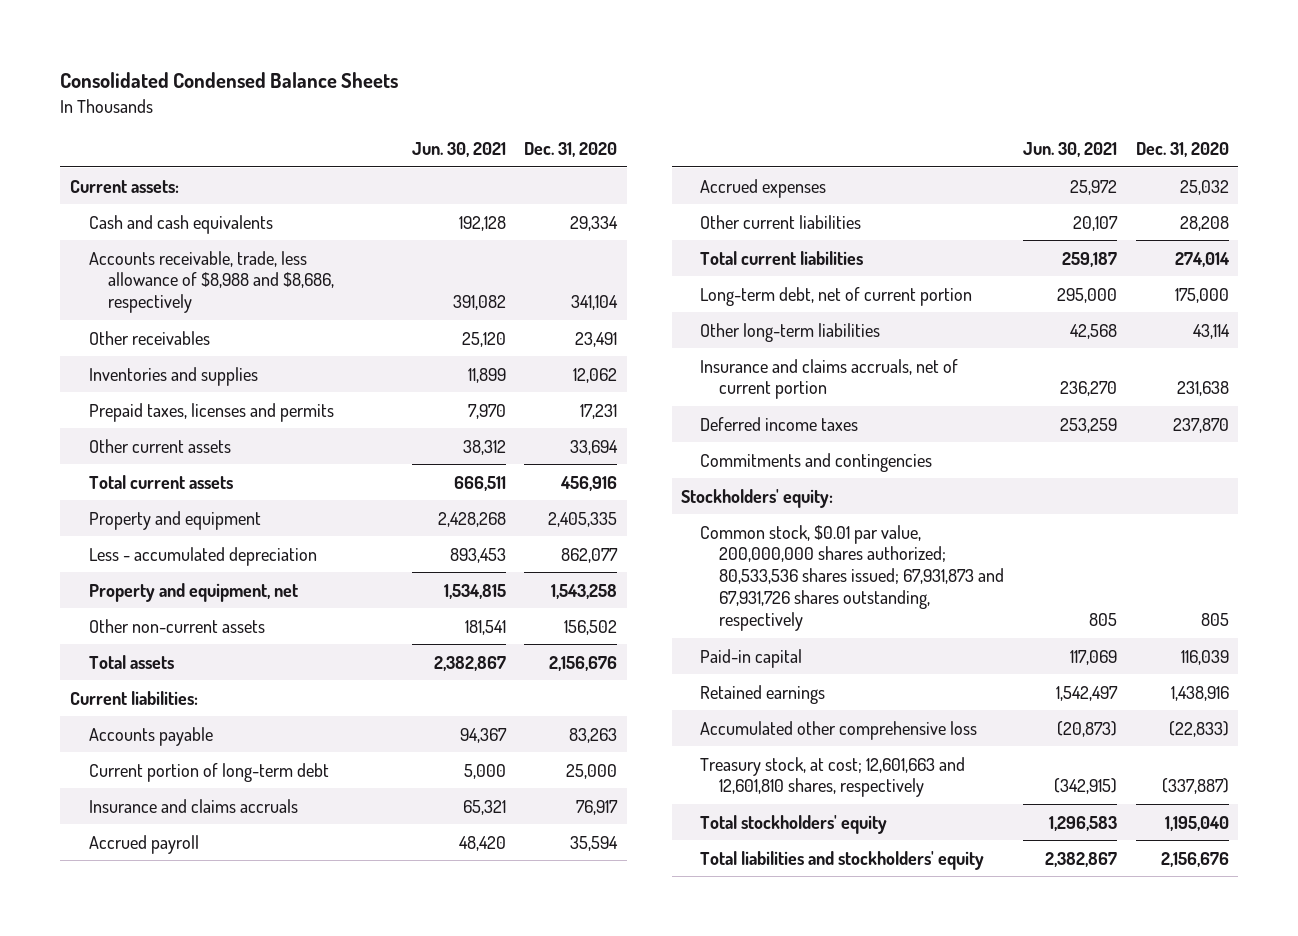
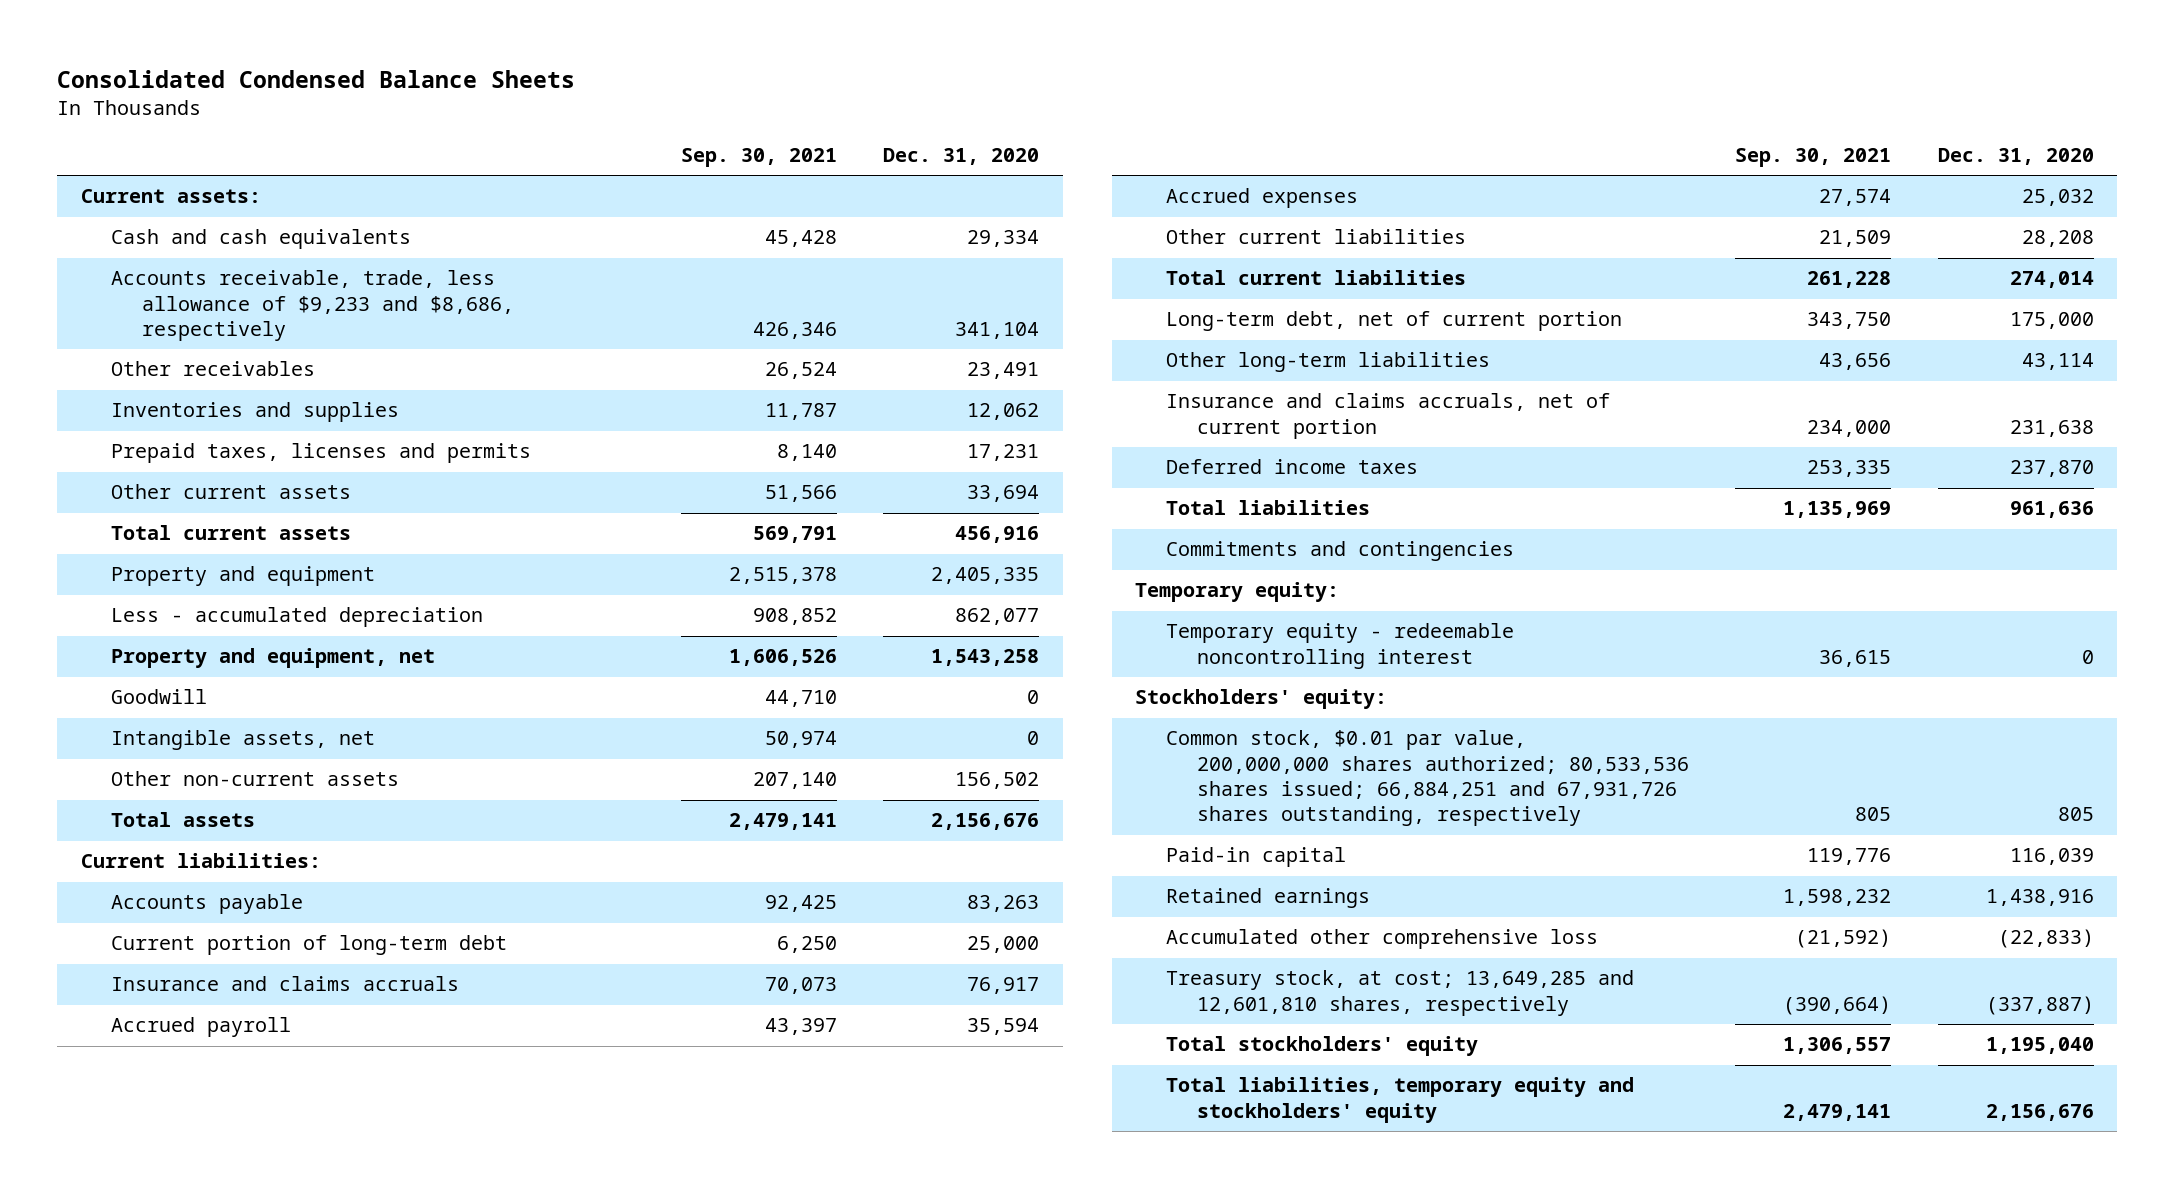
- | Jun. 30, 2021 | Dec. 31, 2020
+ | Sep. 30, 2021 | Dec. 31, 2020
- Accounts receivable, trade, less allowance of $8,988 and $8,686, respectively | 391,082 | 341,104
+ Accounts receivable, trade, less allowance of $9,233 and $8,686, respectively | 426,346 | 341,104
+ Goodwill | 44,710 | 0
+ Intangible assets, net | 50,974 | 0
+ Total liabilities | 1,135,969 | 961,636
+ Temporary equity:
+ Temporary equity - redeemable noncontrolling interest | 36,615 | 0
- Common stock, $0.01 par value, 200,000,000 shares authorized; 80,533,536 shares issued; 67,931,873 and 67,931,726 shares outstanding, respectively | 805 | 805
+ Common stock, $0.01 par value, 200,000,000 shares authorized; 80,533,536 shares issued; 66,884,251 and 67,931,726 shares outstanding, respectively | 805 | 805
- Treasury stock, at cost; 12,601,663 and 12,601,810 shares, respectively | (342,915) | (337,887)
+ Treasury stock, at cost; 13,649,285 and 12,601,810 shares, respectively | (390,664) | (337,887)
- Total liabilities and stockholders' equity | 2,382,867 | 2,156,676
+ Total liabilities, temporary equity and stockholders' equity | 2,479,141 | 2,156,676

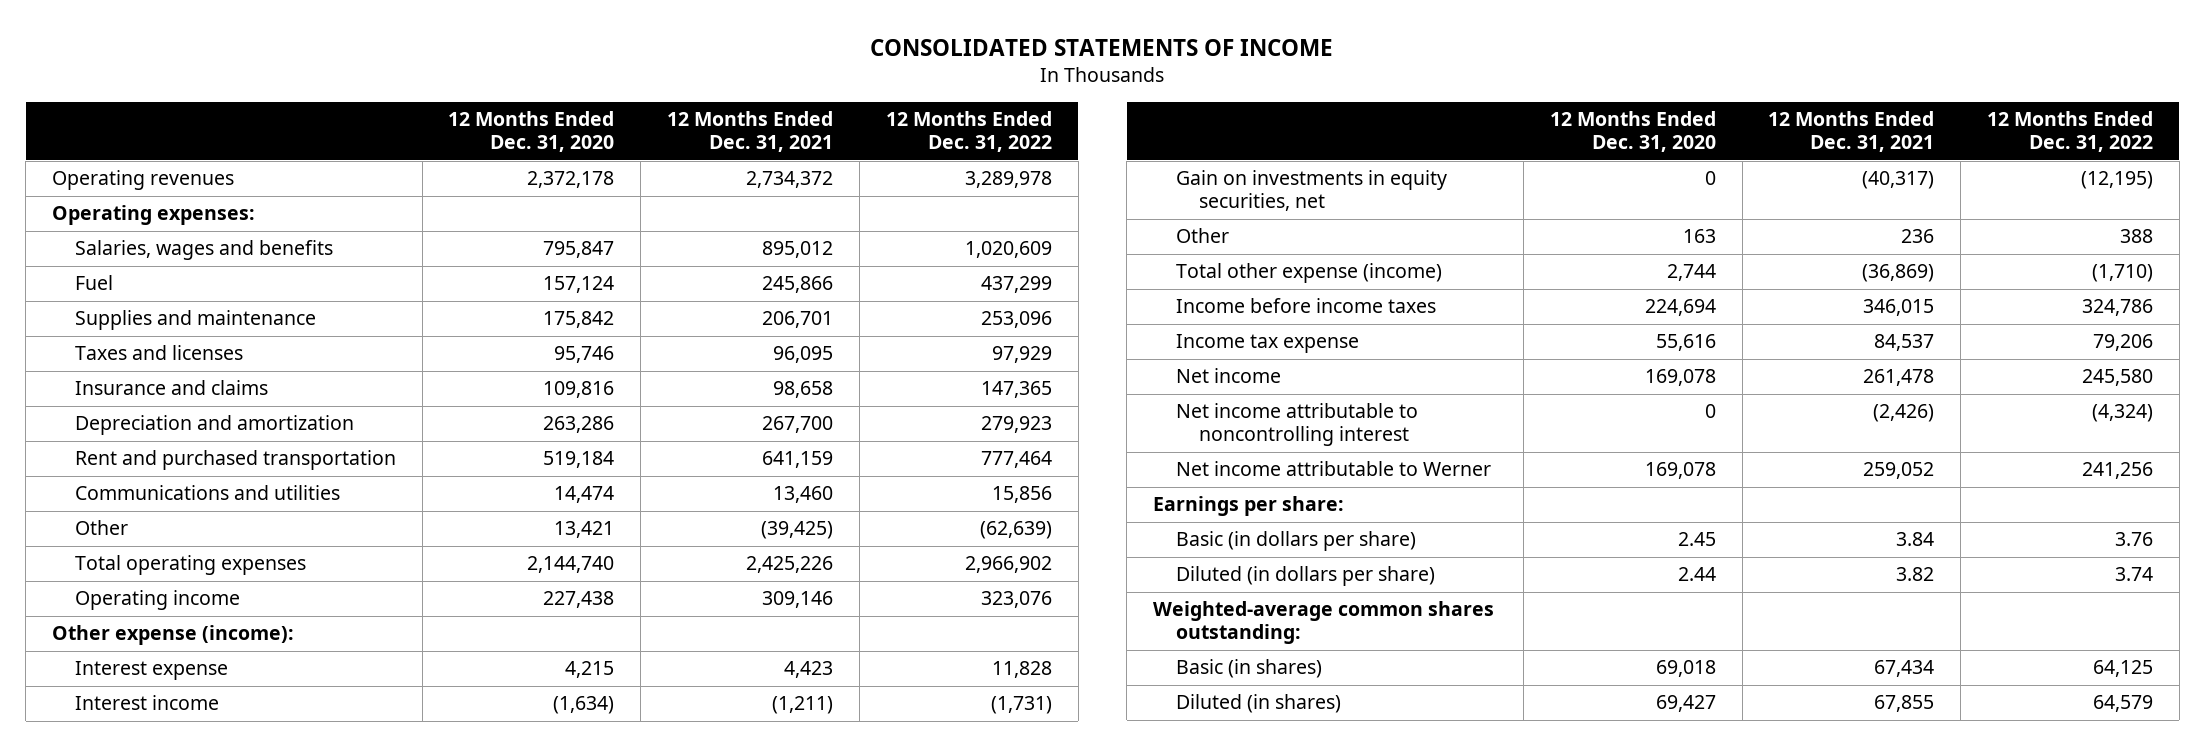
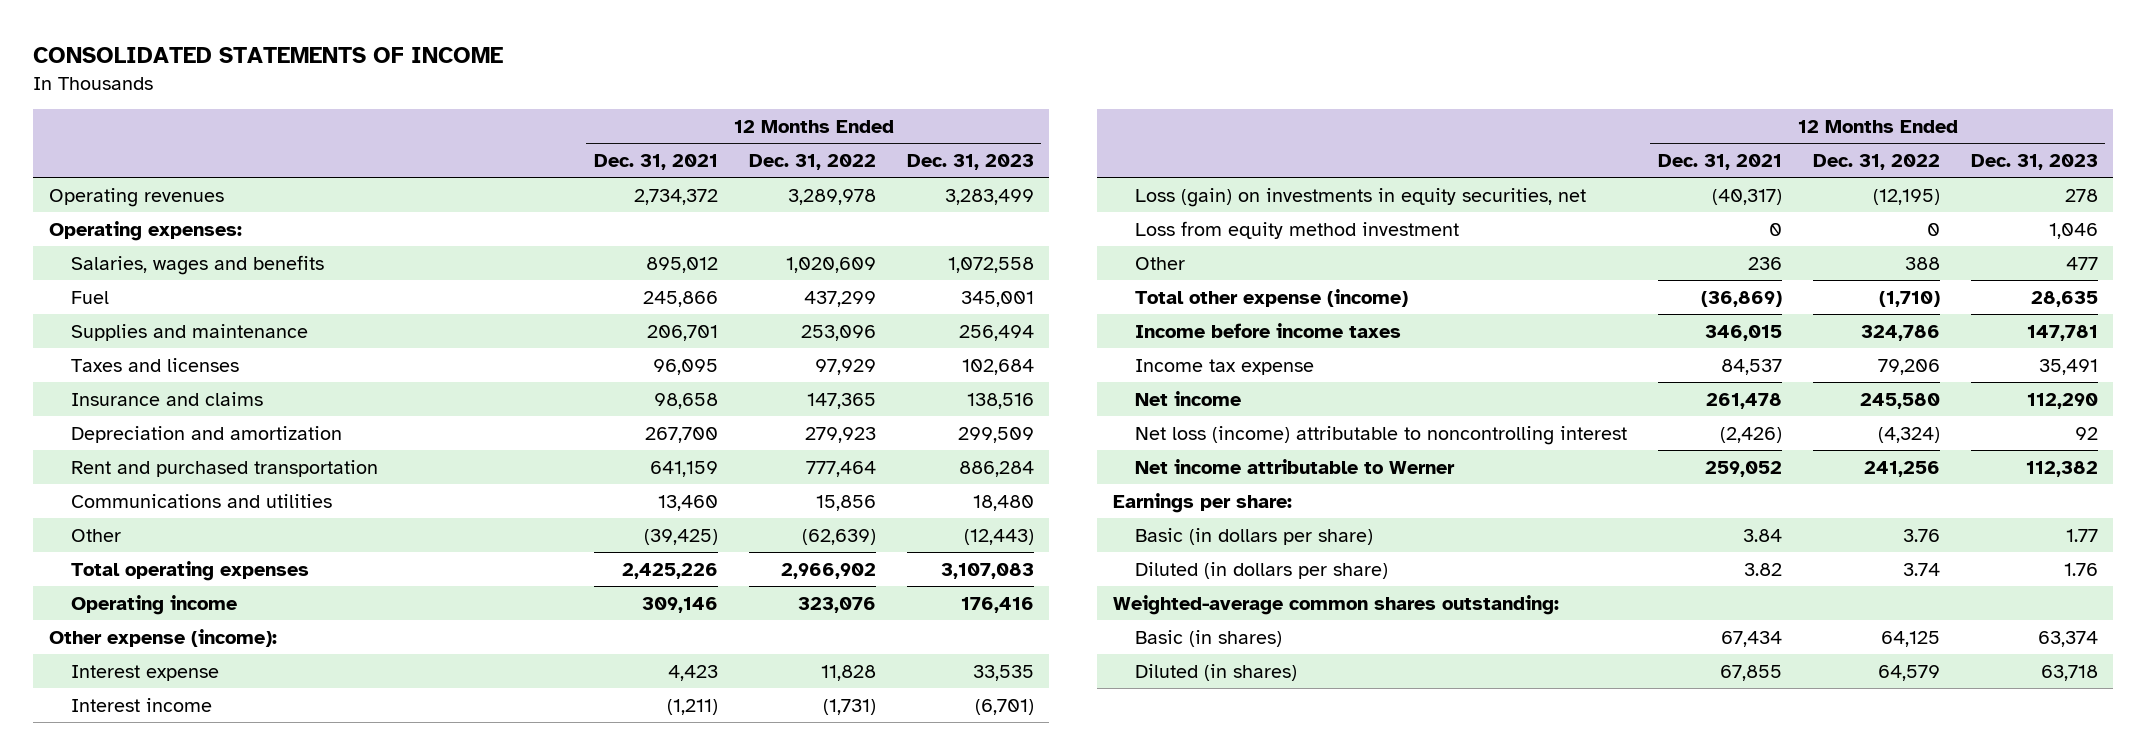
- | 12 Months Ended Dec. 31, 2020 | 12 Months Ended Dec. 31, 2021 | 12 Months Ended Dec. 31, 2022
+ | 12 Months Ended Dec. 31, 2021 | 12 Months Ended Dec. 31, 2022 | 12 Months Ended Dec. 31, 2023
- Gain on investments in equity securities, net | 0 | (40,317) | (12,195)
+ Loss (gain) on investments in equity securities, net | (40,317) | (12,195) | 278
+ Loss from equity method investment | 0 | 0 | 1,046
- Net income attributable to noncontrolling interest | 0 | (2,426) | (4,324)
+ Net loss (income) attributable to noncontrolling interest | (2,426) | (4,324) | 92

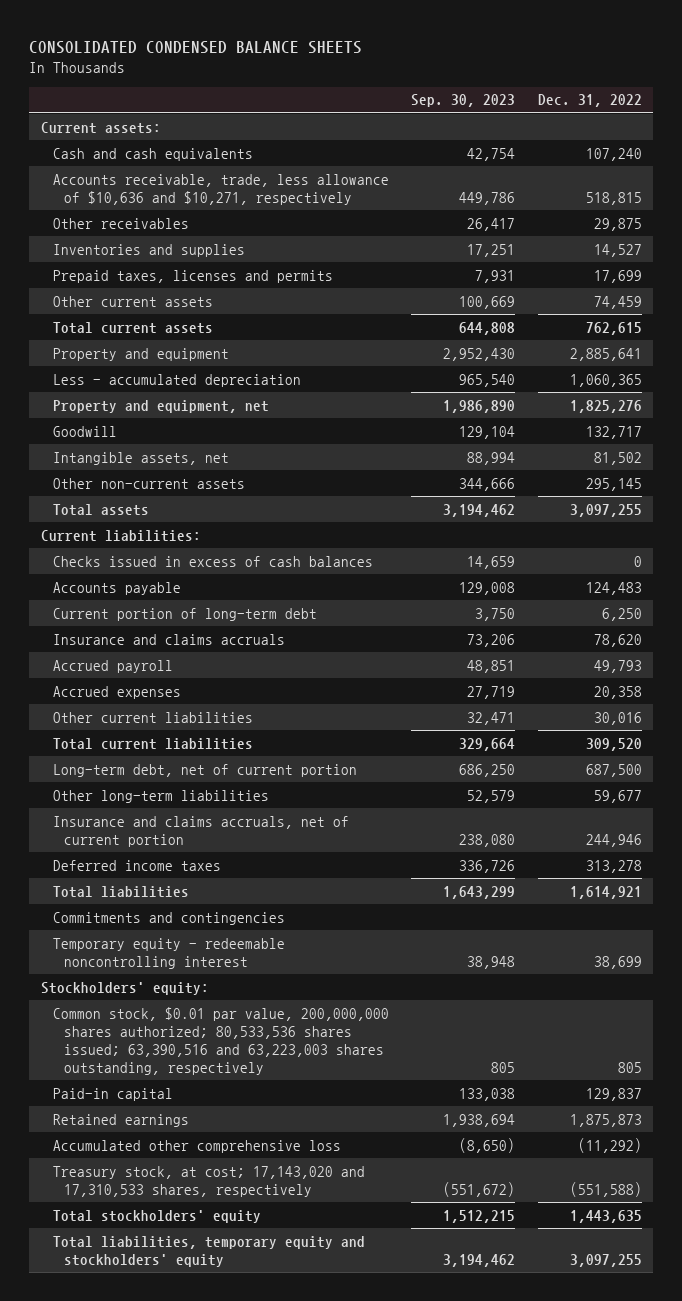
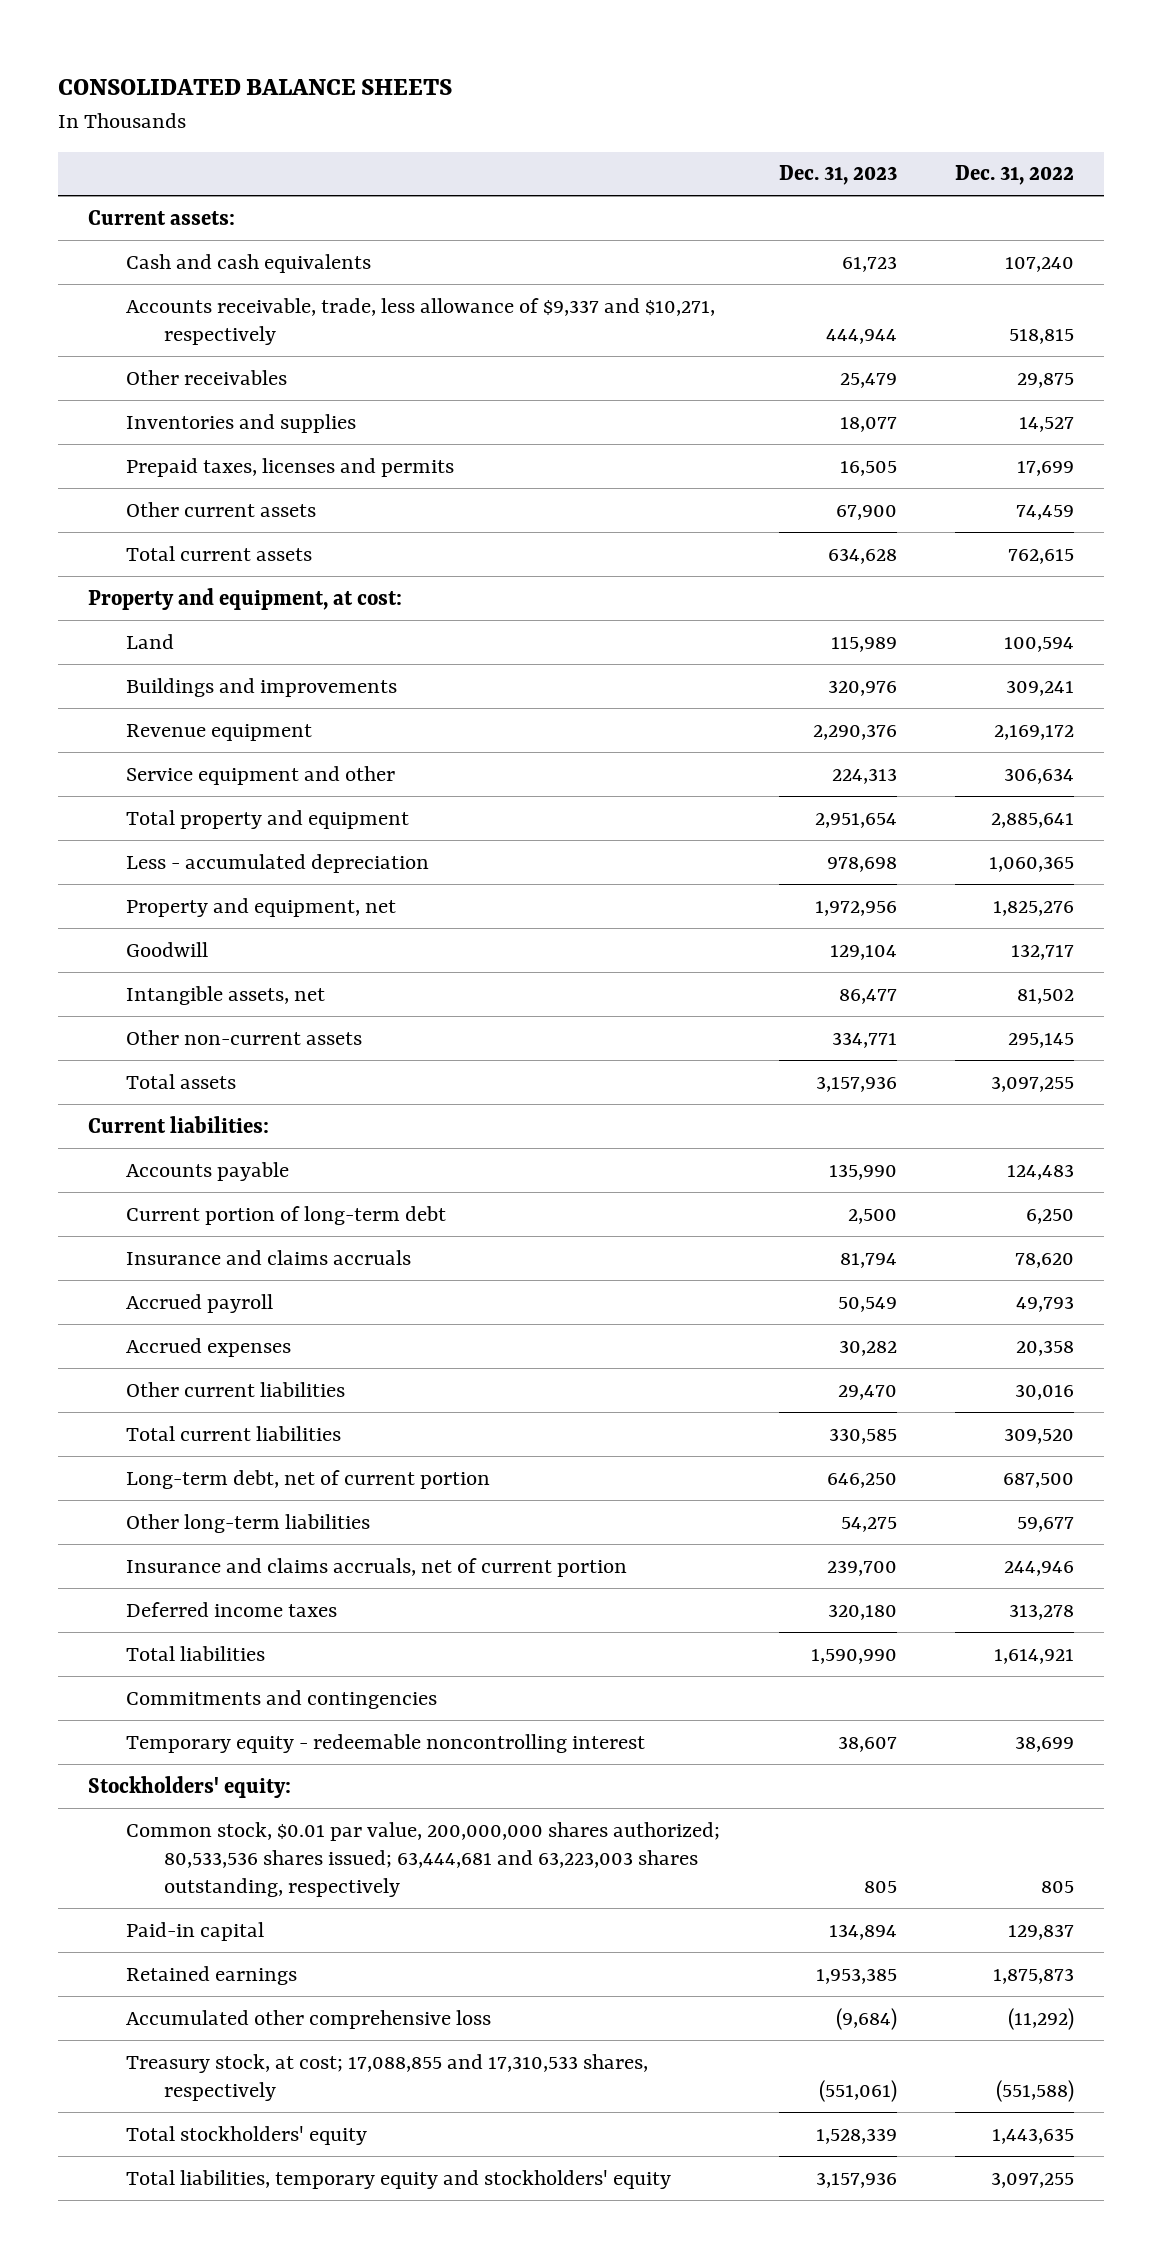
- CONSOLIDATED CONDENSED BALANCE SHEETS
+ CONSOLIDATED BALANCE SHEETS
- | Sep. 30, 2023 | Dec. 31, 2022
+ | Dec. 31, 2023 | Dec. 31, 2022
- Accounts receivable, trade, less allowance of $10,636 and $10,271, respectively | 449,786 | 518,815
+ Accounts receivable, trade, less allowance of $9,337 and $10,271, respectively | 444,944 | 518,815
- Property and equipment | 2,952,430 | 2,885,641
+ Property and equipment, at cost:
+ Land | 115,989 | 100,594
+ Buildings and improvements | 320,976 | 309,241
+ Revenue equipment | 2,290,376 | 2,169,172
+ Service equipment and other | 224,313 | 306,634
+ Total property and equipment | 2,951,654 | 2,885,641
- Checks issued in excess of cash balances | 14,659 | 0
- Common stock, $0.01 par value, 200,000,000 shares authorized; 80,533,536 shares issued; 63,390,516 and 63,223,003 shares outstanding, respectively | 805 | 805
+ Common stock, $0.01 par value, 200,000,000 shares authorized; 80,533,536 shares issued; 63,444,681 and 63,223,003 shares outstanding, respectively | 805 | 805
- Treasury stock, at cost; 17,143,020 and 17,310,533 shares, respectively | (551,672) | (551,588)
+ Treasury stock, at cost; 17,088,855 and 17,310,533 shares, respectively | (551,061) | (551,588)

